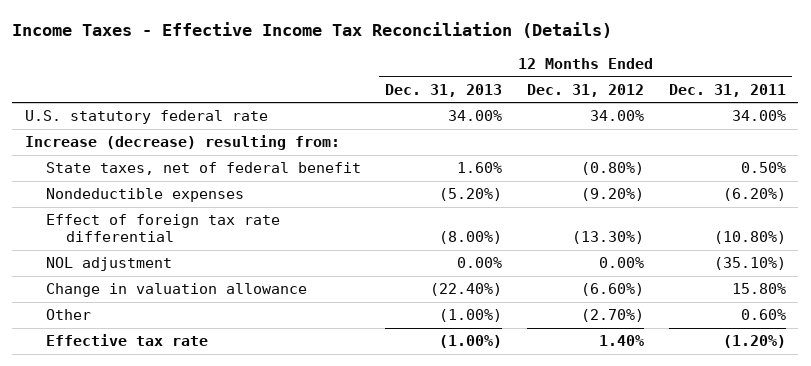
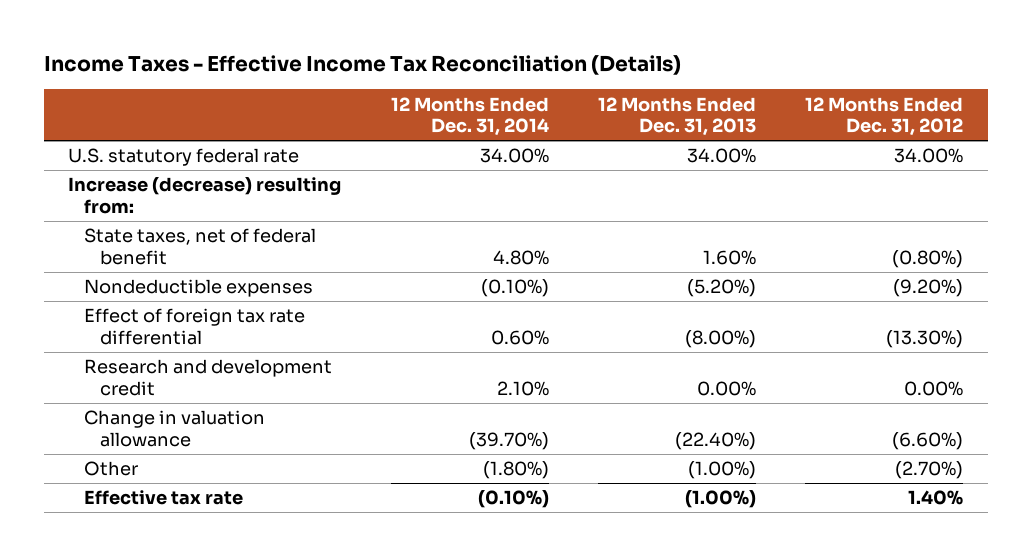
- | 12 Months Ended Dec. 31, 2013 | 12 Months Ended Dec. 31, 2012 | 12 Months Ended Dec. 31, 2011
+ | 12 Months Ended Dec. 31, 2014 | 12 Months Ended Dec. 31, 2013 | 12 Months Ended Dec. 31, 2012
- NOL adjustment | 0.00% | 0.00% | (35.10%)
+ Research and development credit | 2.10% | 0.00% | 0.00%

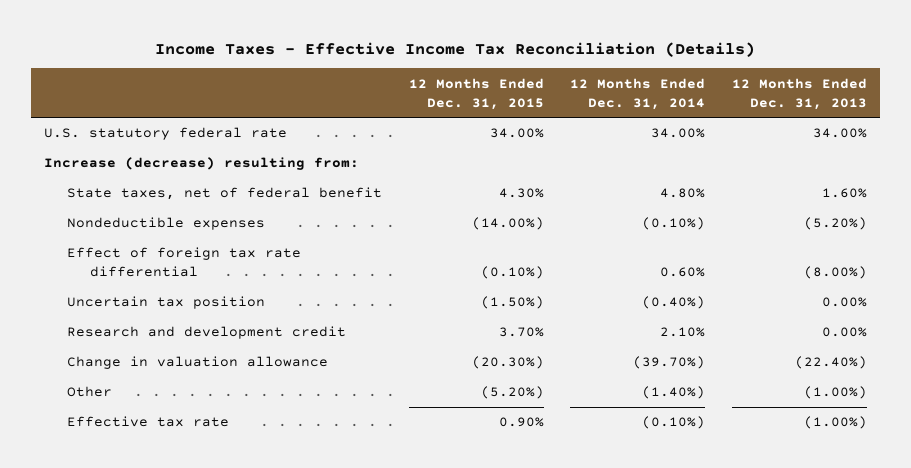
- | 12 Months Ended Dec. 31, 2014 | 12 Months Ended Dec. 31, 2013 | 12 Months Ended Dec. 31, 2012
+ | 12 Months Ended Dec. 31, 2015 | 12 Months Ended Dec. 31, 2014 | 12 Months Ended Dec. 31, 2013
+ Uncertain tax position | (1.50%) | (0.40%) | 0.00%
- Other | (1.80%) | (1.00%) | (2.70%)
+ Other | (5.20%) | (1.40%) | (1.00%)

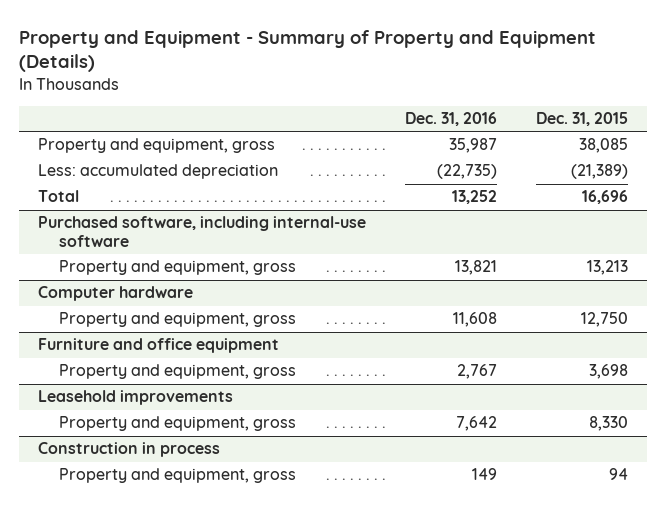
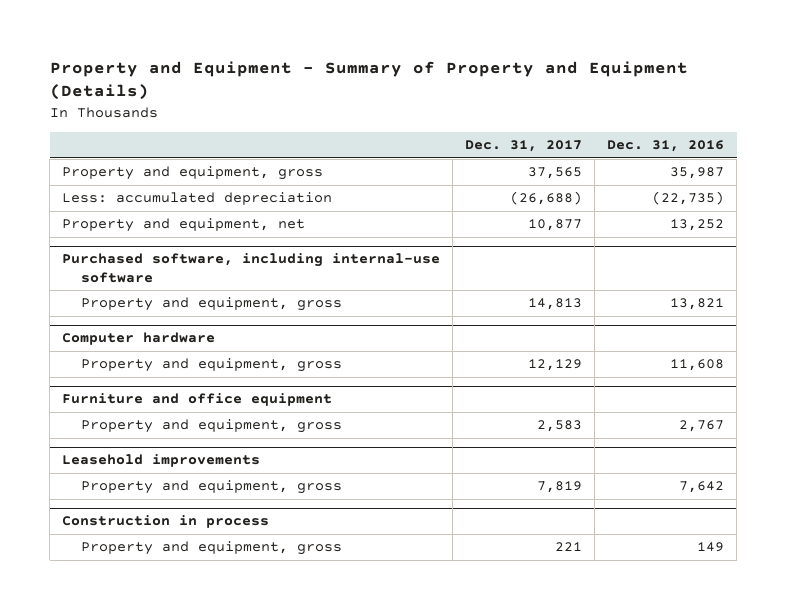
- | Dec. 31, 2016 | Dec. 31, 2015
+ | Dec. 31, 2017 | Dec. 31, 2016
- Total | 13,252 | 16,696
+ Property and equipment, net | 10,877 | 13,252

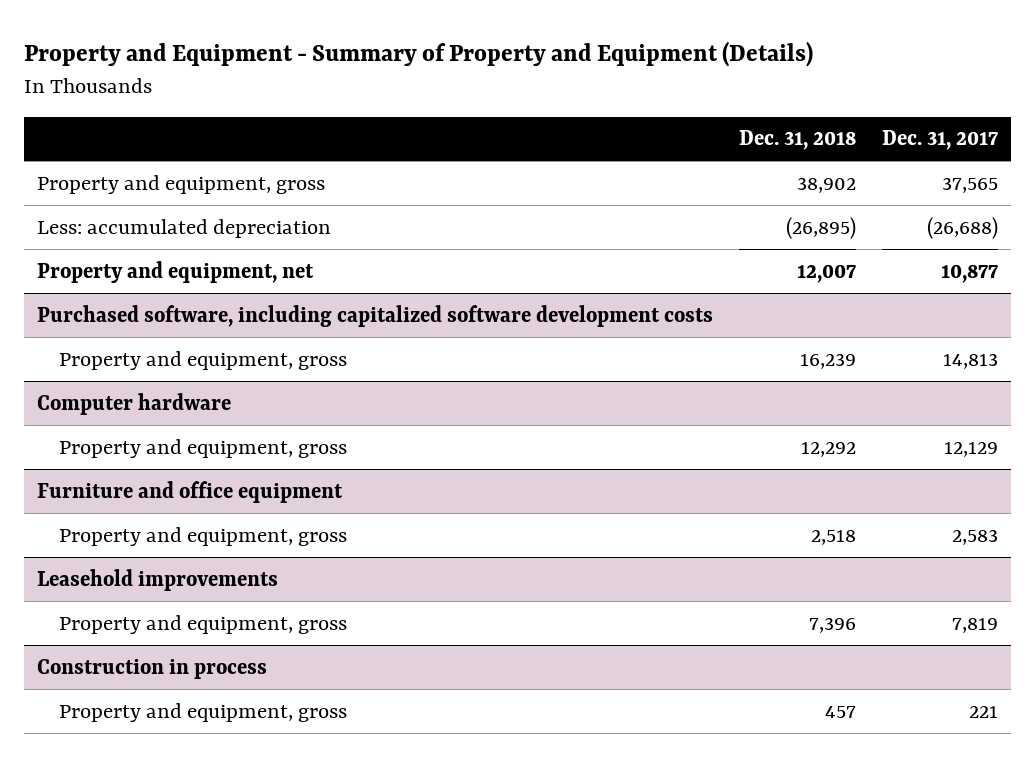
- | Dec. 31, 2017 | Dec. 31, 2016
+ | Dec. 31, 2018 | Dec. 31, 2017
- Purchased software, including internal-use software
+ Purchased software, including capitalized software development costs

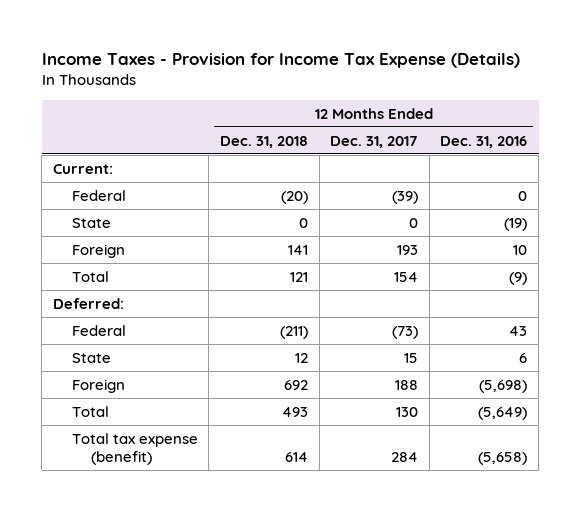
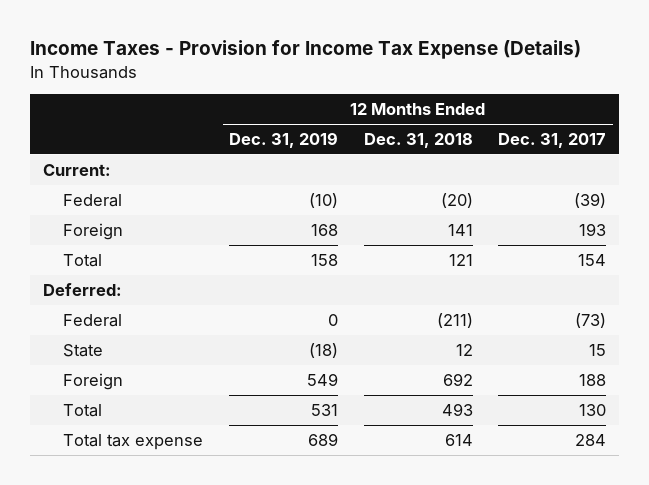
- | 12 Months Ended Dec. 31, 2018 | 12 Months Ended Dec. 31, 2017 | 12 Months Ended Dec. 31, 2016
+ | 12 Months Ended Dec. 31, 2019 | 12 Months Ended Dec. 31, 2018 | 12 Months Ended Dec. 31, 2017
- State | 0 | 0 | (19)
- Total tax expense (benefit) | 614 | 284 | (5,658)
+ Total tax expense | 689 | 614 | 284

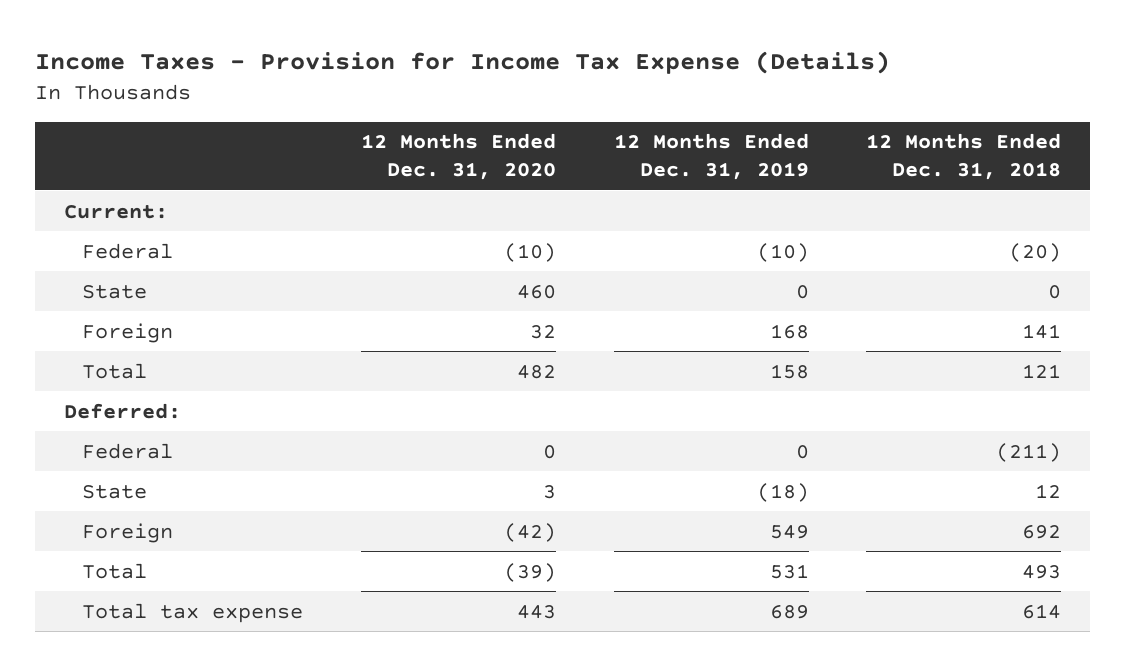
- | 12 Months Ended Dec. 31, 2019 | 12 Months Ended Dec. 31, 2018 | 12 Months Ended Dec. 31, 2017
+ | 12 Months Ended Dec. 31, 2020 | 12 Months Ended Dec. 31, 2019 | 12 Months Ended Dec. 31, 2018
+ State | 460 | 0 | 0

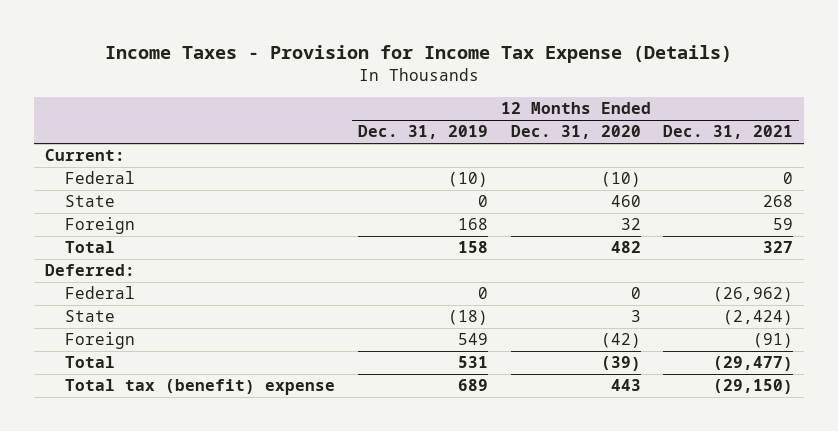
- | 12 Months Ended Dec. 31, 2020 | 12 Months Ended Dec. 31, 2019 | 12 Months Ended Dec. 31, 2018
+ | 12 Months Ended Dec. 31, 2019 | 12 Months Ended Dec. 31, 2020 | 12 Months Ended Dec. 31, 2021
- Total tax expense | 443 | 689 | 614
+ Total tax (benefit) expense | 689 | 443 | (29,150)

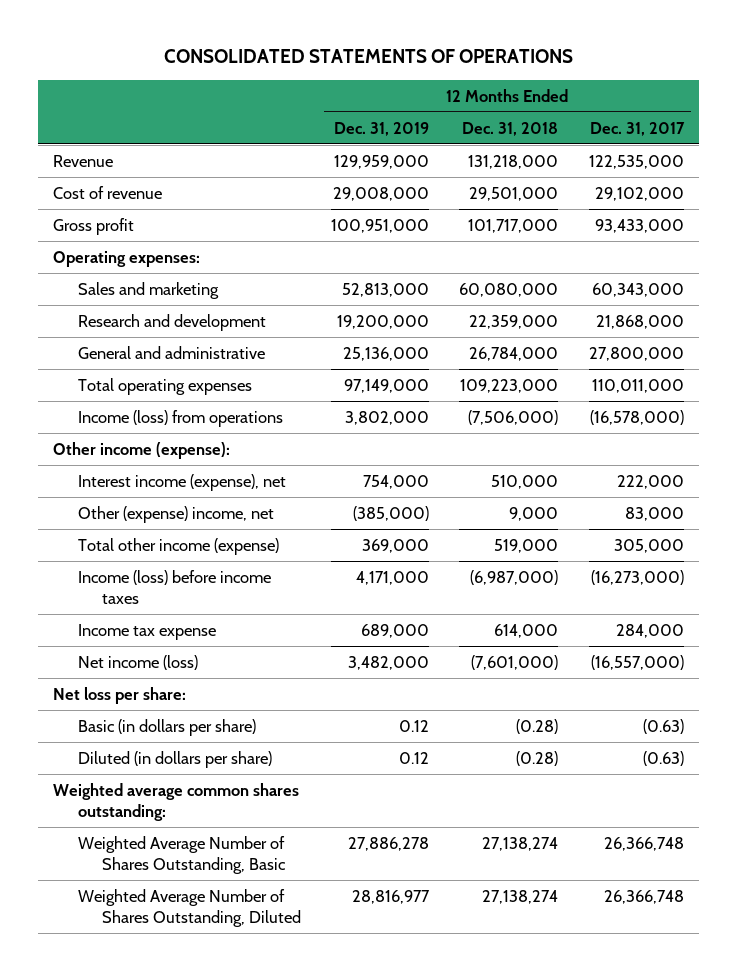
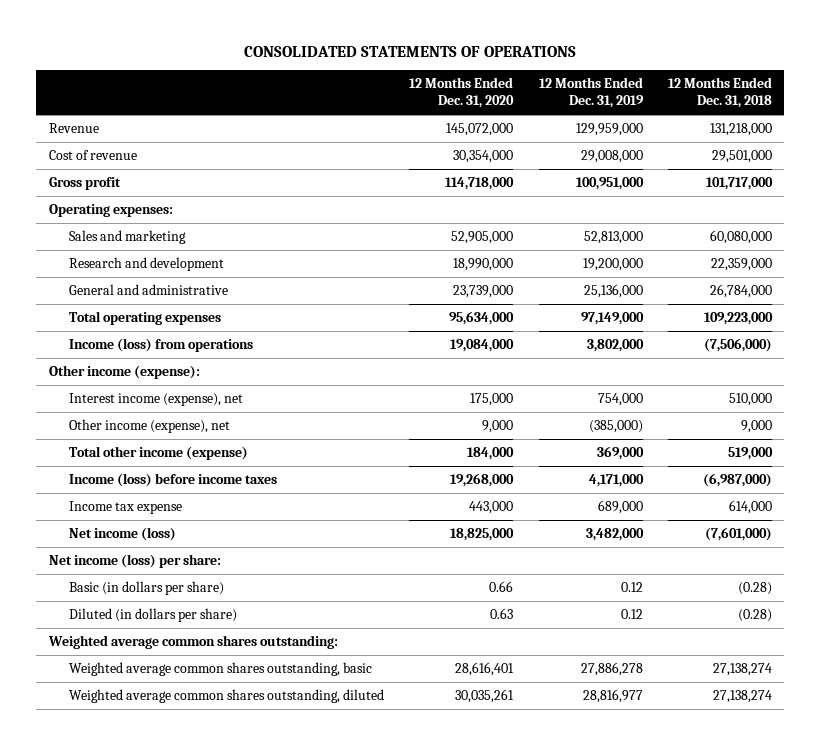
- | 12 Months Ended Dec. 31, 2019 | 12 Months Ended Dec. 31, 2018 | 12 Months Ended Dec. 31, 2017
+ | 12 Months Ended Dec. 31, 2020 | 12 Months Ended Dec. 31, 2019 | 12 Months Ended Dec. 31, 2018
- Other (expense) income, net | (385,000) | 9,000 | 83,000
+ Other income (expense), net | 9,000 | (385,000) | 9,000
- Net loss per share:
+ Net income (loss) per share:
- Weighted Average Number of Shares Outstanding, Basic | 27,886,278 | 27,138,274 | 26,366,748
- Weighted Average Number of Shares Outstanding, Diluted | 28,816,977 | 27,138,274 | 26,366,748
+ Weighted average common shares outstanding, basic | 28,616,401 | 27,886,278 | 27,138,274
+ Weighted average common shares outstanding, diluted | 30,035,261 | 28,816,977 | 27,138,274

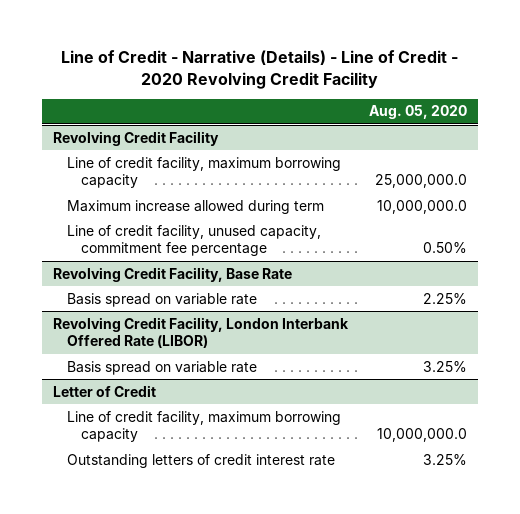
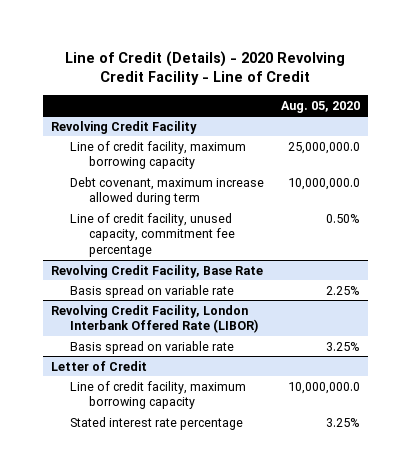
- Line of Credit - Narrative (Details) - Line of Credit - 2020 Revolving Credit Facility
+ Line of Credit (Details) - 2020 Revolving Credit Facility - Line of Credit
@ Revolving Credit Facility
- Maximum increase allowed during term | 10,000,000.0
+ Debt covenant, maximum increase allowed during term | 10,000,000.0
@ Letter of Credit
- Outstanding letters of credit interest rate | 3.25%
+ Stated interest rate percentage | 3.25%

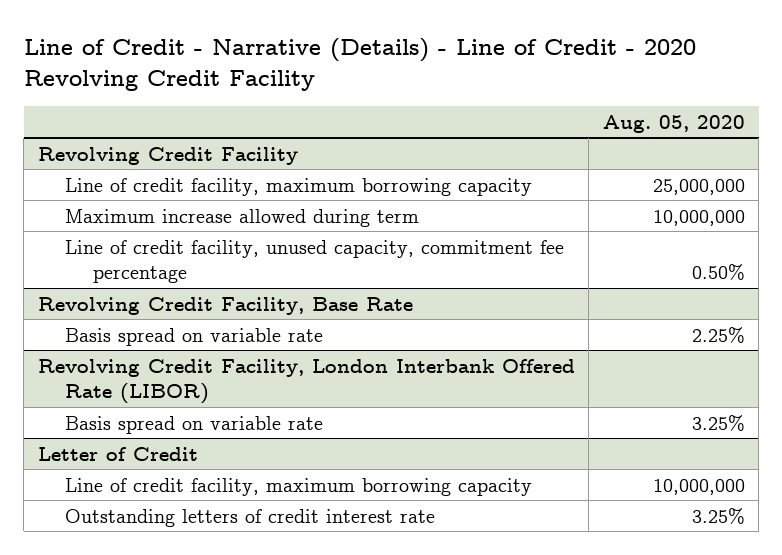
- Line of Credit (Details) - 2020 Revolving Credit Facility - Line of Credit
+ Line of Credit - Narrative (Details) - Line of Credit - 2020 Revolving Credit Facility
@ Revolving Credit Facility
- Line of credit facility, maximum borrowing capacity | 25,000,000.0
- Debt covenant, maximum increase allowed during term | 10,000,000.0
+ Line of credit facility, maximum borrowing capacity | 25,000,000
+ Maximum increase allowed during term | 10,000,000
@ Letter of Credit
- Line of credit facility, maximum borrowing capacity | 10,000,000.0
- Stated interest rate percentage | 3.25%
+ Line of credit facility, maximum borrowing capacity | 10,000,000
+ Outstanding letters of credit interest rate | 3.25%

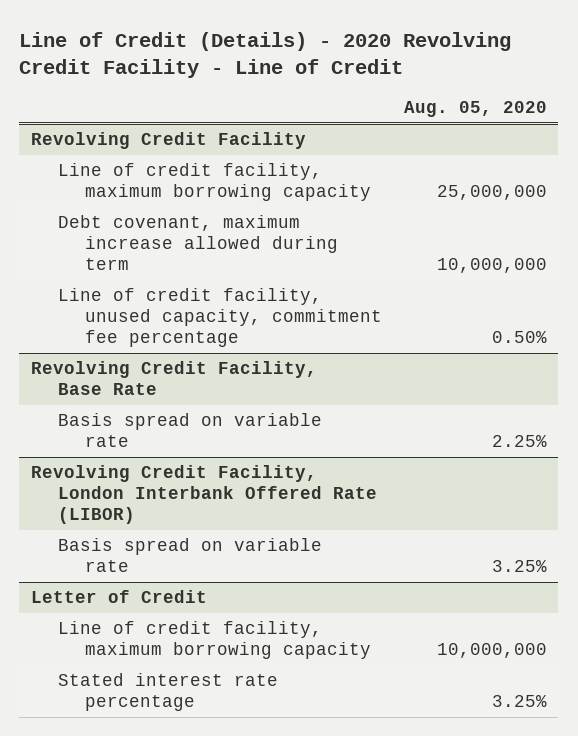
- Line of Credit - Narrative (Details) - Line of Credit - 2020 Revolving Credit Facility
+ Line of Credit (Details) - 2020 Revolving Credit Facility - Line of Credit
@ Revolving Credit Facility
- Maximum increase allowed during term | 10,000,000
+ Debt covenant, maximum increase allowed during term | 10,000,000
@ Letter of Credit
- Outstanding letters of credit interest rate | 3.25%
+ Stated interest rate percentage | 3.25%

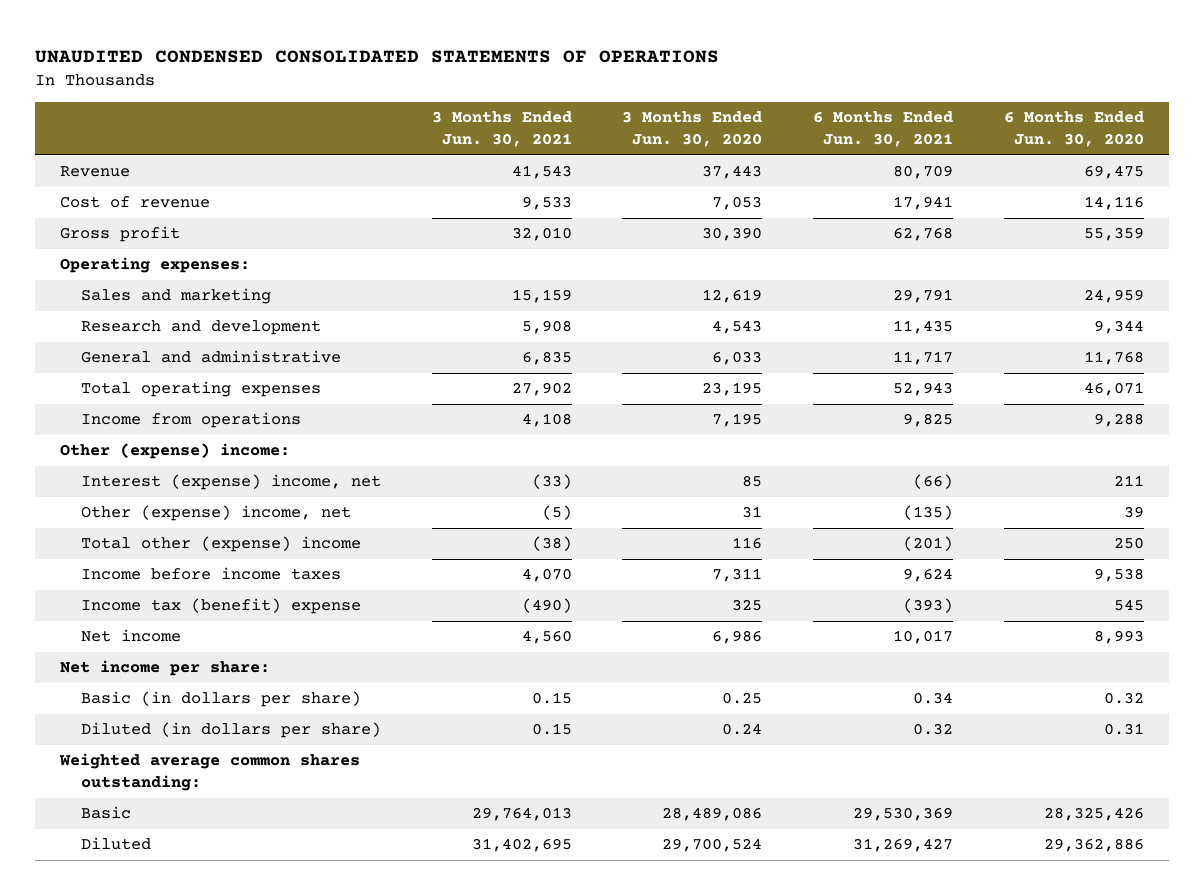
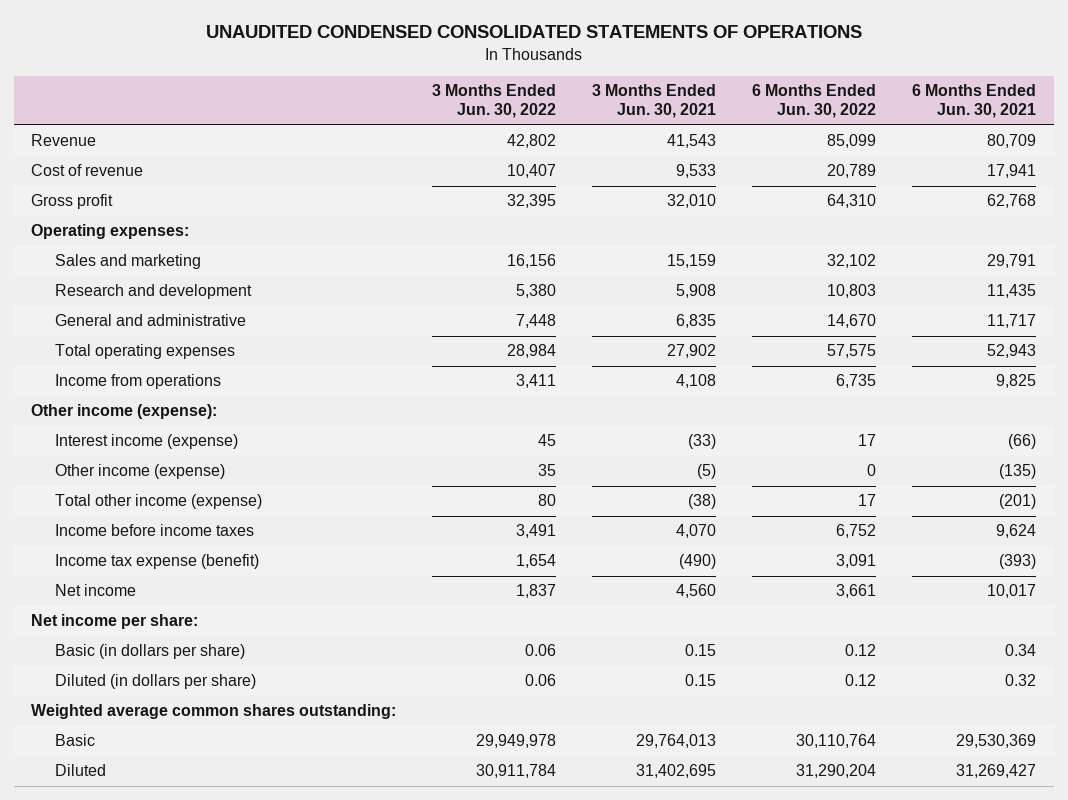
- | 3 Months Ended Jun. 30, 2021 | 3 Months Ended Jun. 30, 2020 | 6 Months Ended Jun. 30, 2021 | 6 Months Ended Jun. 30, 2020
+ | 3 Months Ended Jun. 30, 2022 | 3 Months Ended Jun. 30, 2021 | 6 Months Ended Jun. 30, 2022 | 6 Months Ended Jun. 30, 2021
- Other (expense) income:
- Interest (expense) income, net | (33) | 85 | (66) | 211
- Other (expense) income, net | (5) | 31 | (135) | 39
- Total other (expense) income | (38) | 116 | (201) | 250
+ Other income (expense):
+ Interest income (expense) | 45 | (33) | 17 | (66)
+ Other income (expense) | 35 | (5) | 0 | (135)
+ Total other income (expense) | 80 | (38) | 17 | (201)
- Income tax (benefit) expense | (490) | 325 | (393) | 545
+ Income tax expense (benefit) | 1,654 | (490) | 3,091 | (393)

